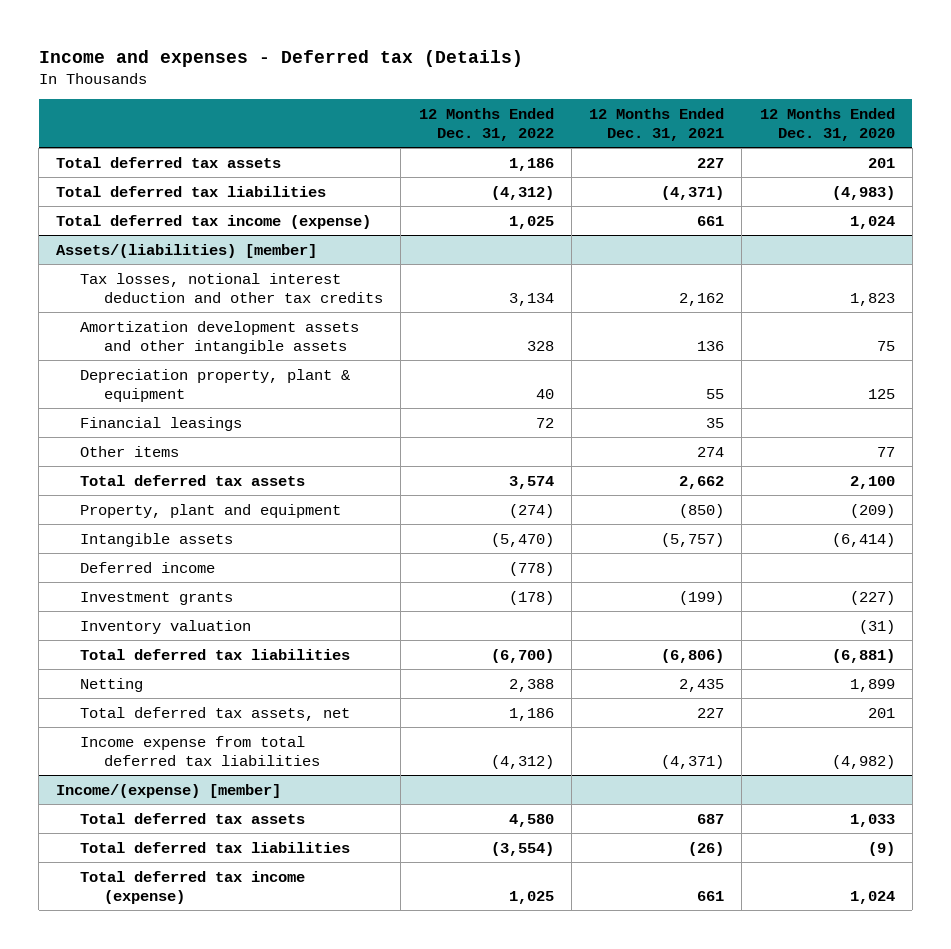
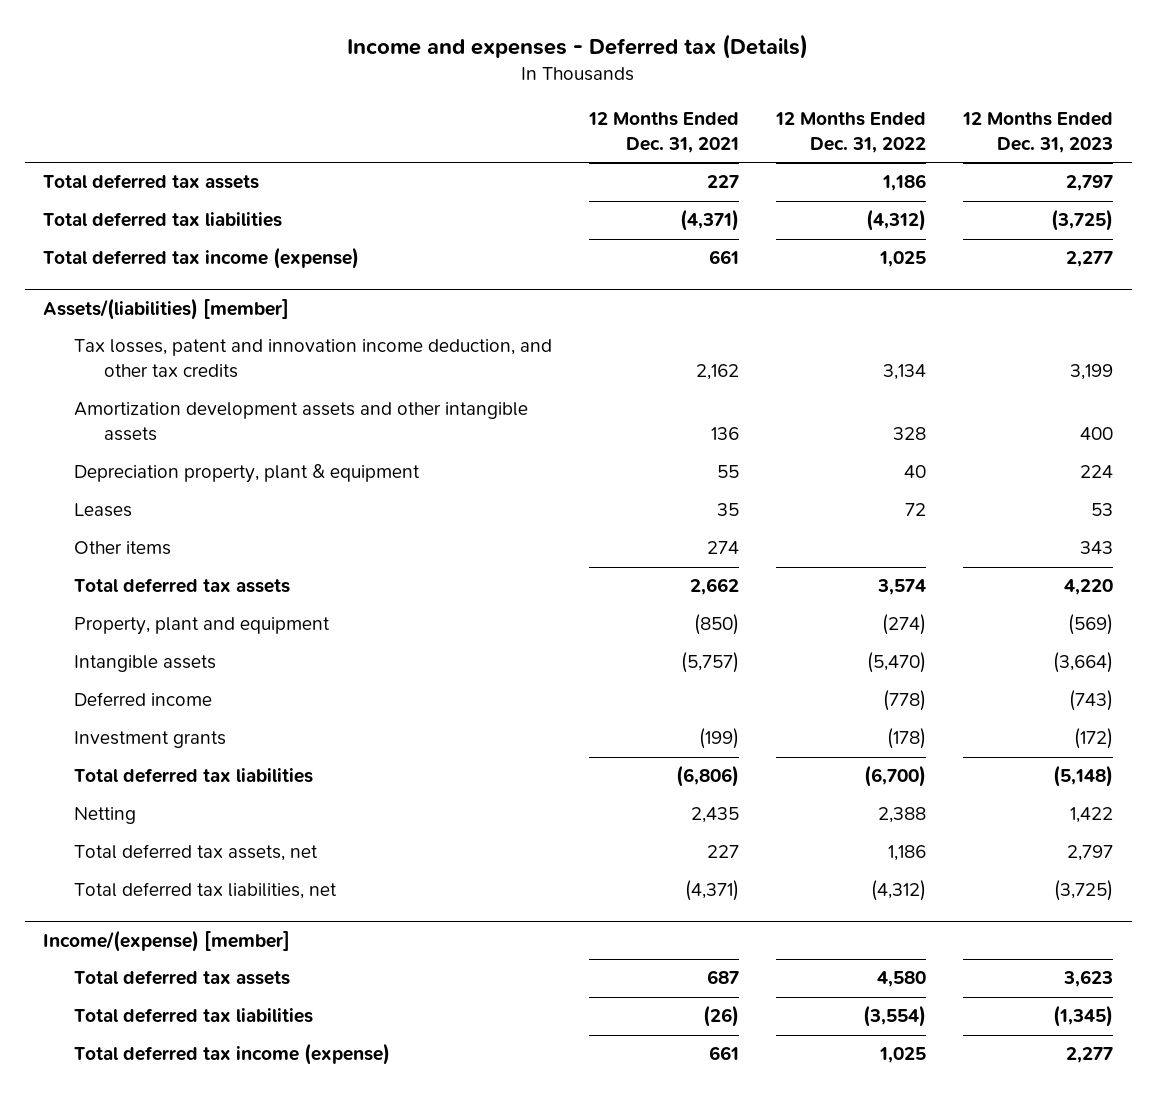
- | 12 Months Ended Dec. 31, 2022 | 12 Months Ended Dec. 31, 2021 | 12 Months Ended Dec. 31, 2020
+ | 12 Months Ended Dec. 31, 2021 | 12 Months Ended Dec. 31, 2022 | 12 Months Ended Dec. 31, 2023
@ Assets/(liabilities) [member]
- Tax losses, notional interest deduction and other tax credits | 3,134 | 2,162 | 1,823
+ Tax losses, patent and innovation income deduction, and other tax credits | 2,162 | 3,134 | 3,199
- Financial leasings | 72 | 35 |
+ Leases | 35 | 72 | 53
- Inventory valuation | | | (31)
- Income expense from total deferred tax liabilities | (4,312) | (4,371) | (4,982)
+ Total deferred tax liabilities, net | (4,371) | (4,312) | (3,725)

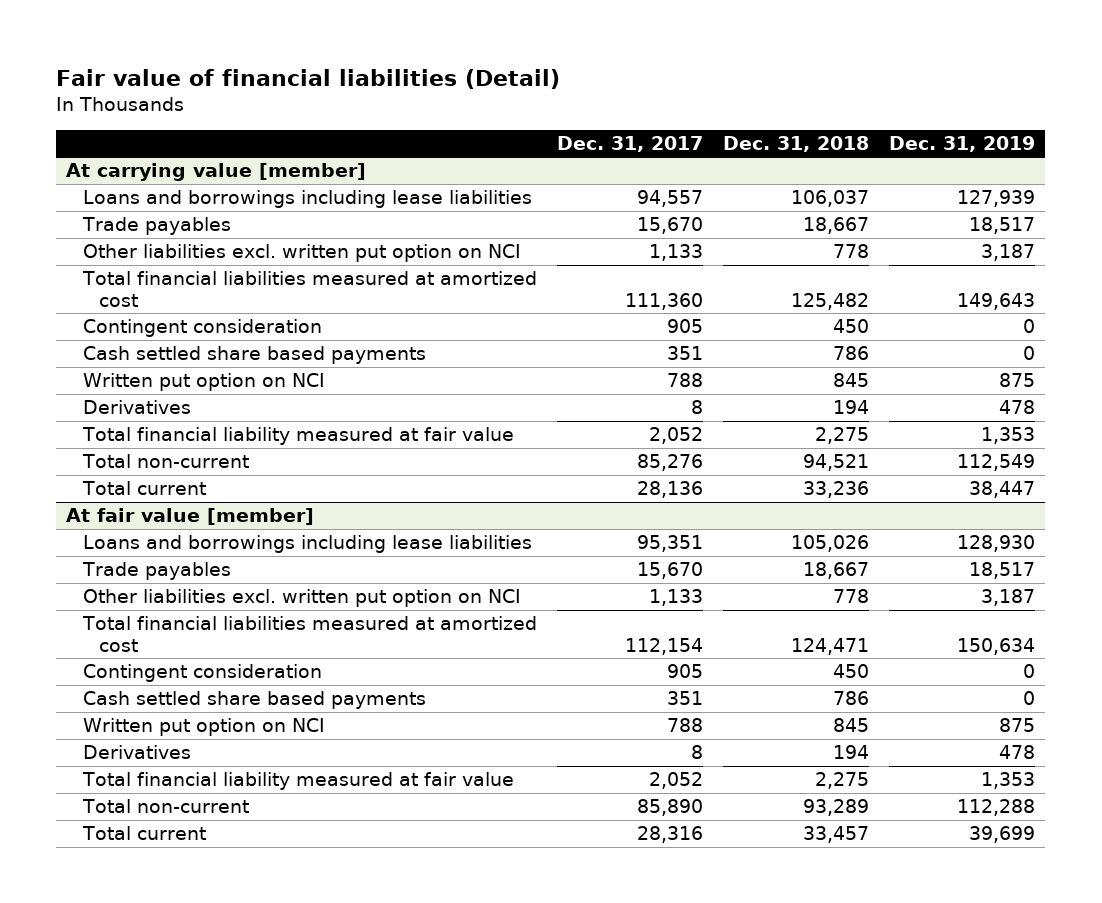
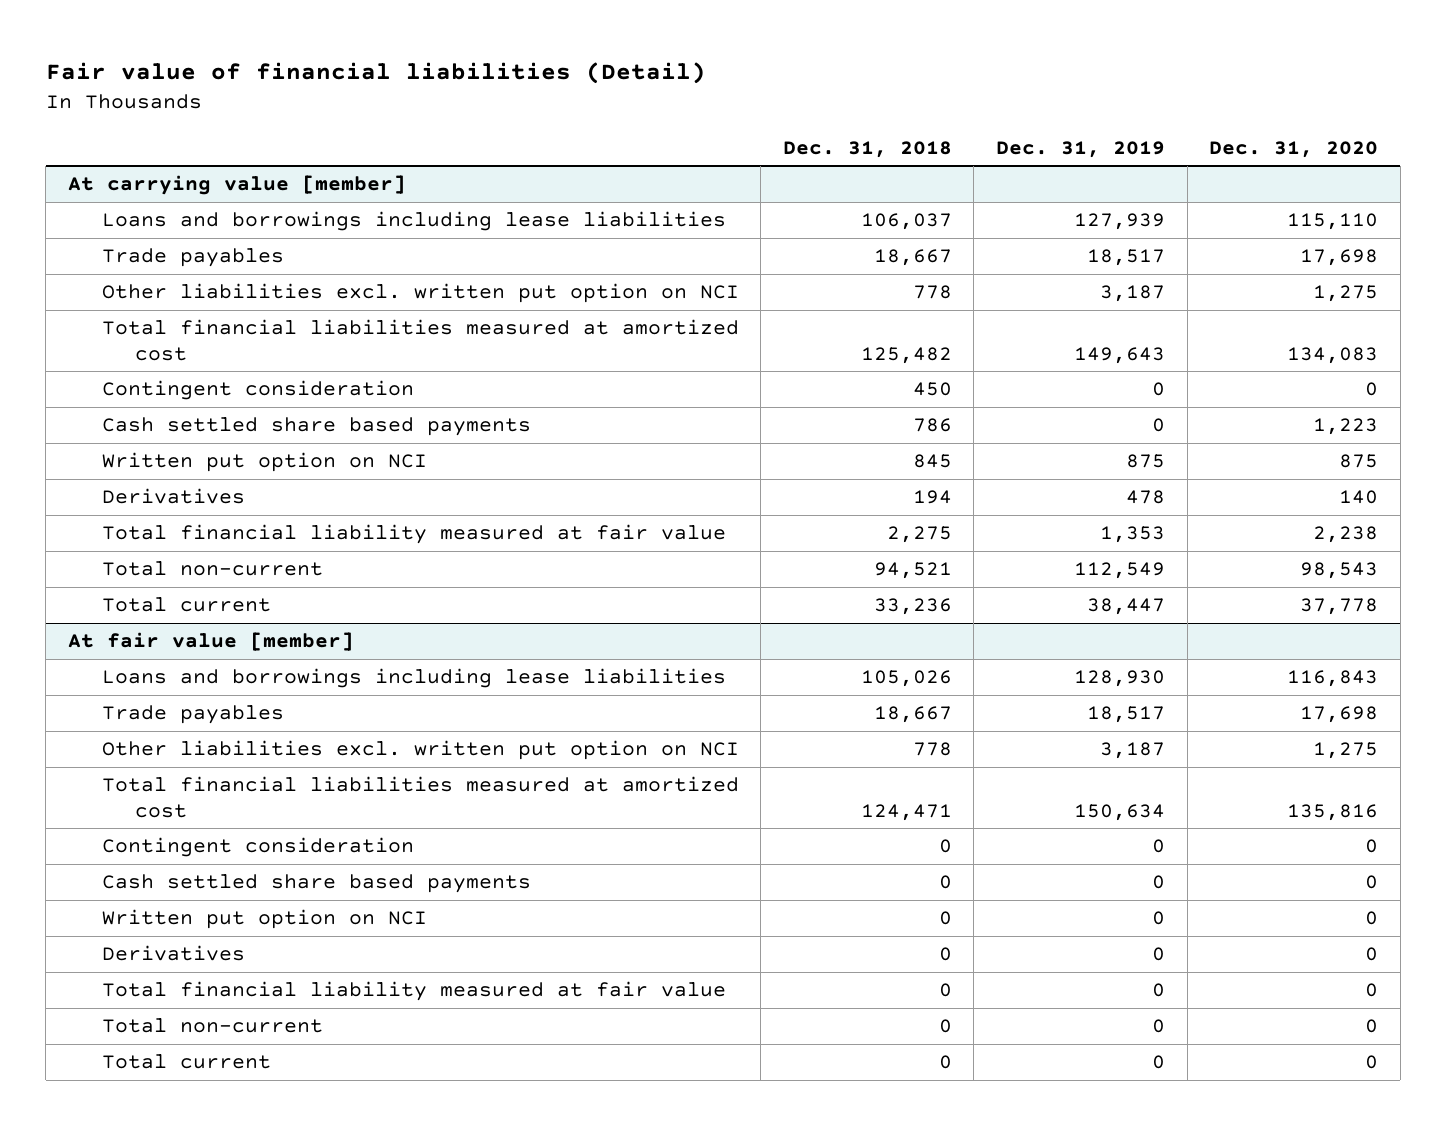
- | Dec. 31, 2017 | Dec. 31, 2018 | Dec. 31, 2019
+ | Dec. 31, 2018 | Dec. 31, 2019 | Dec. 31, 2020
@ At fair value [member]
- Contingent consideration | 905 | 450 | 0
- Cash settled share based payments | 351 | 786 | 0
- Written put option on NCI | 788 | 845 | 875
- Derivatives | 8 | 194 | 478
- Total financial liability measured at fair value | 2,052 | 2,275 | 1,353
- Total non-current | 85,890 | 93,289 | 112,288
- Total current | 28,316 | 33,457 | 39,699
+ Contingent consideration | 0 | 0 | 0
+ Cash settled share based payments | 0 | 0 | 0
+ Written put option on NCI | 0 | 0 | 0
+ Derivatives | 0 | 0 | 0
+ Total financial liability measured at fair value | 0 | 0 | 0
+ Total non-current | 0 | 0 | 0
+ Total current | 0 | 0 | 0

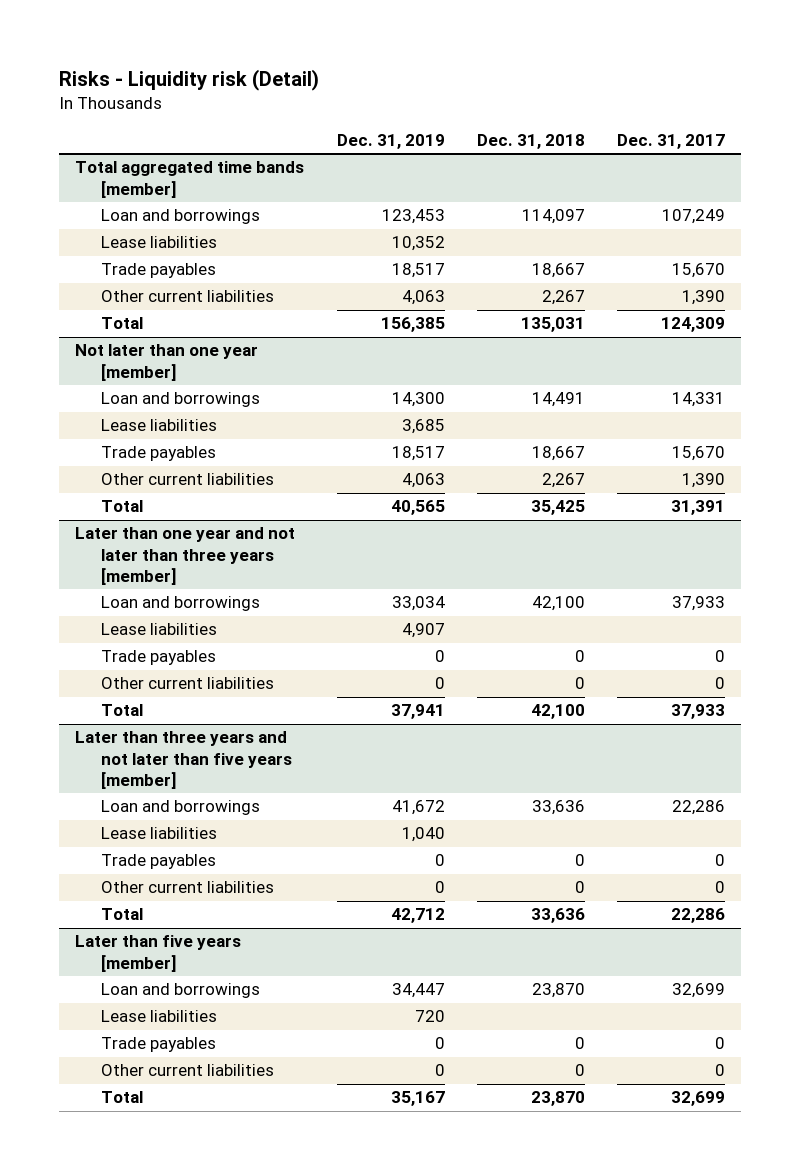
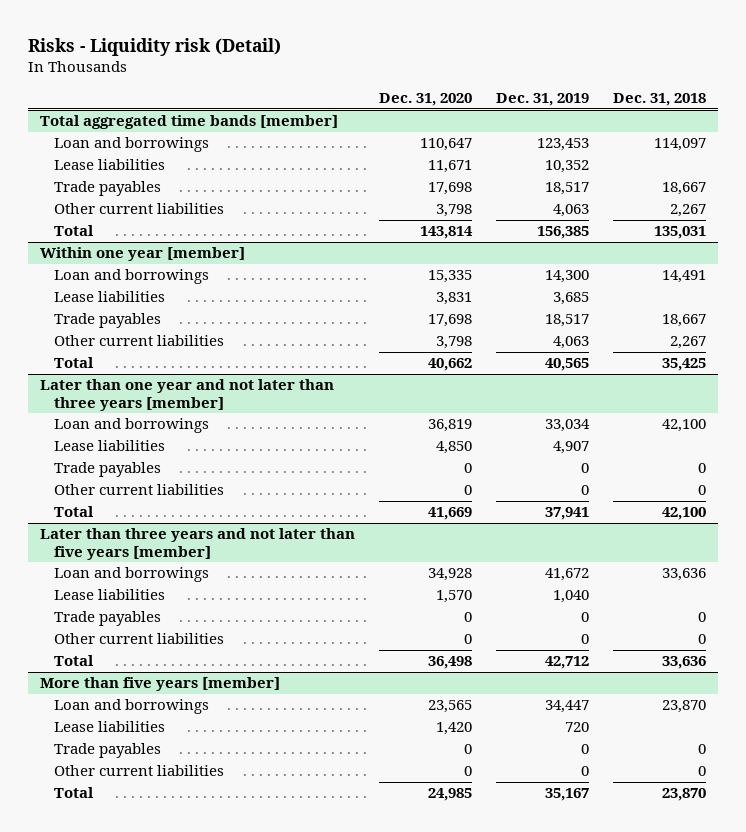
- | Dec. 31, 2019 | Dec. 31, 2018 | Dec. 31, 2017
+ | Dec. 31, 2020 | Dec. 31, 2019 | Dec. 31, 2018
- Not later than one year [member]
+ Within one year [member]
- Later than five years [member]
+ More than five years [member]

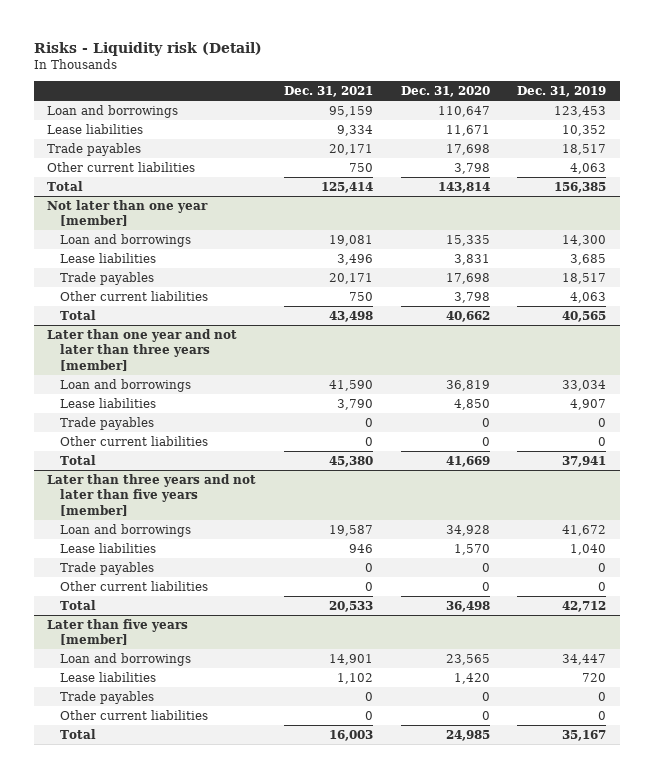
- | Dec. 31, 2020 | Dec. 31, 2019 | Dec. 31, 2018
+ | Dec. 31, 2021 | Dec. 31, 2020 | Dec. 31, 2019
- Total aggregated time bands [member]
- Within one year [member]
+ Not later than one year [member]
- More than five years [member]
+ Later than five years [member]

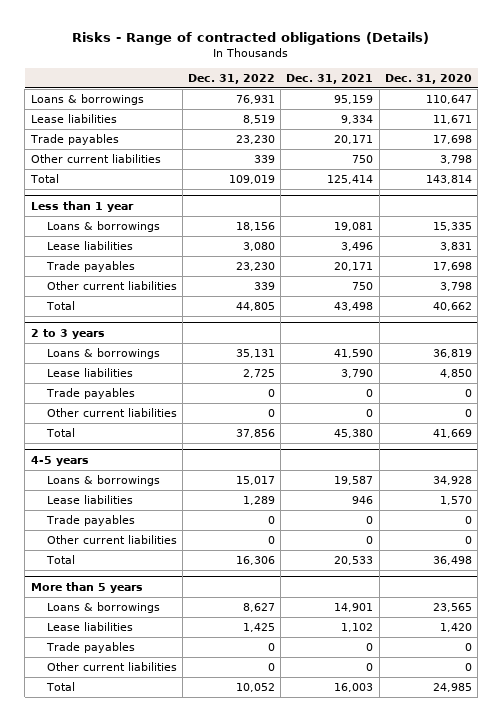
- Risks - Liquidity risk (Detail)
+ Risks - Range of contracted obligations (Details)
- | Dec. 31, 2021 | Dec. 31, 2020 | Dec. 31, 2019
+ | Dec. 31, 2022 | Dec. 31, 2021 | Dec. 31, 2020
- Loan and borrowings | 95,159 | 110,647 | 123,453
+ Loans & borrowings | 76,931 | 95,159 | 110,647
- Not later than one year [member]
- Loan and borrowings | 19,081 | 15,335 | 14,300
+ Less than 1 year
+ Loans & borrowings | 18,156 | 19,081 | 15,335
- Later than one year and not later than three years [member]
- Loan and borrowings | 41,590 | 36,819 | 33,034
+ 2 to 3 years
+ Loans & borrowings | 35,131 | 41,590 | 36,819
- Later than three years and not later than five years [member]
- Loan and borrowings | 19,587 | 34,928 | 41,672
+ 4-5 years
+ Loans & borrowings | 15,017 | 19,587 | 34,928
- Later than five years [member]
- Loan and borrowings | 14,901 | 23,565 | 34,447
+ More than 5 years
+ Loans & borrowings | 8,627 | 14,901 | 23,565

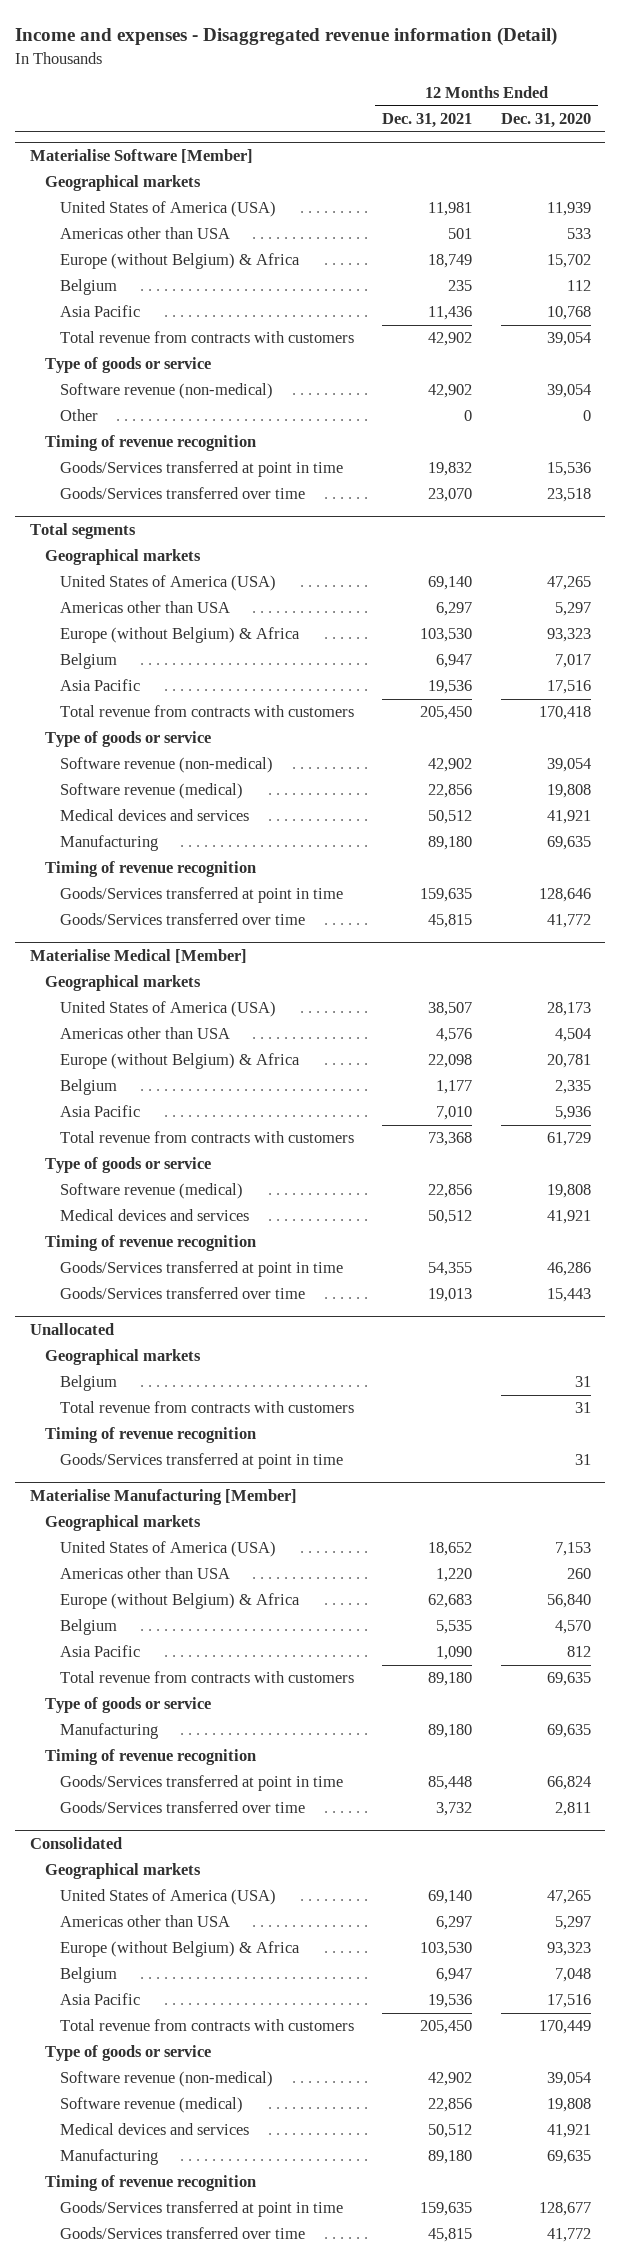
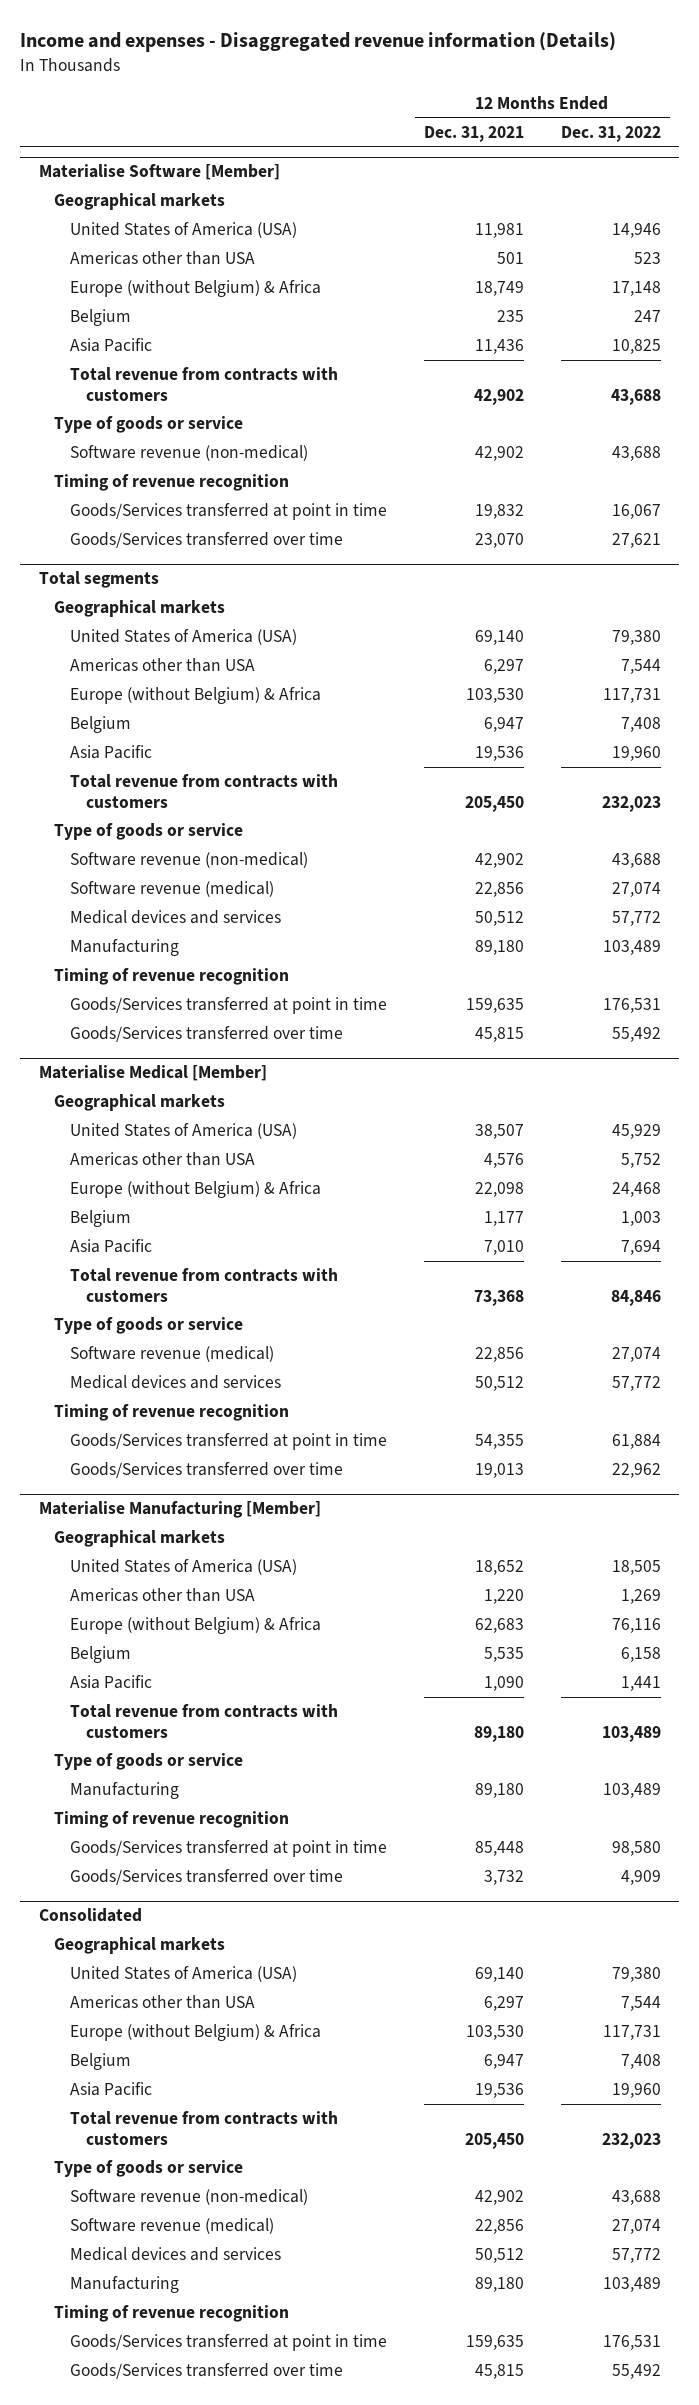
- Income and expenses - Disaggregated revenue information (Detail)
+ Income and expenses - Disaggregated revenue information (Details)
- | 12 Months Ended Dec. 31, 2021 | 12 Months Ended Dec. 31, 2020
+ | 12 Months Ended Dec. 31, 2021 | 12 Months Ended Dec. 31, 2022
@ Materialise Software [Member]
- Other | 0 | 0
- Unallocated
- Geographical markets
- Belgium | | 31
- Total revenue from contracts with customers | | 31
- Timing of revenue recognition
- Goods/Services transferred at point in time | | 31

